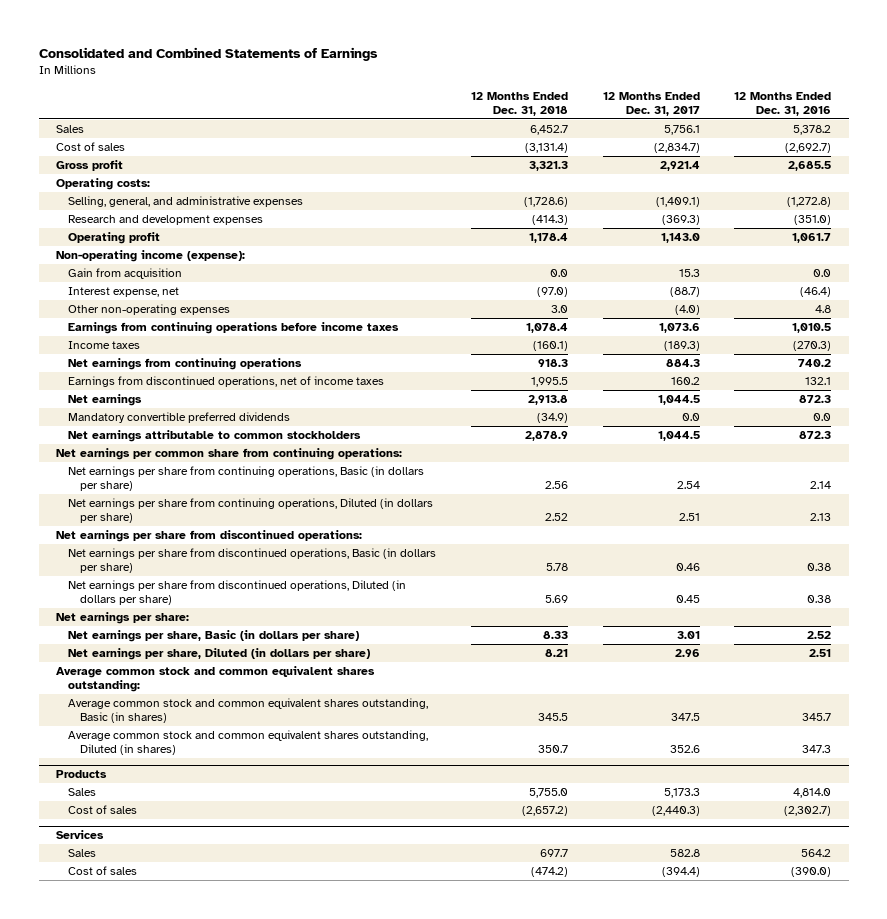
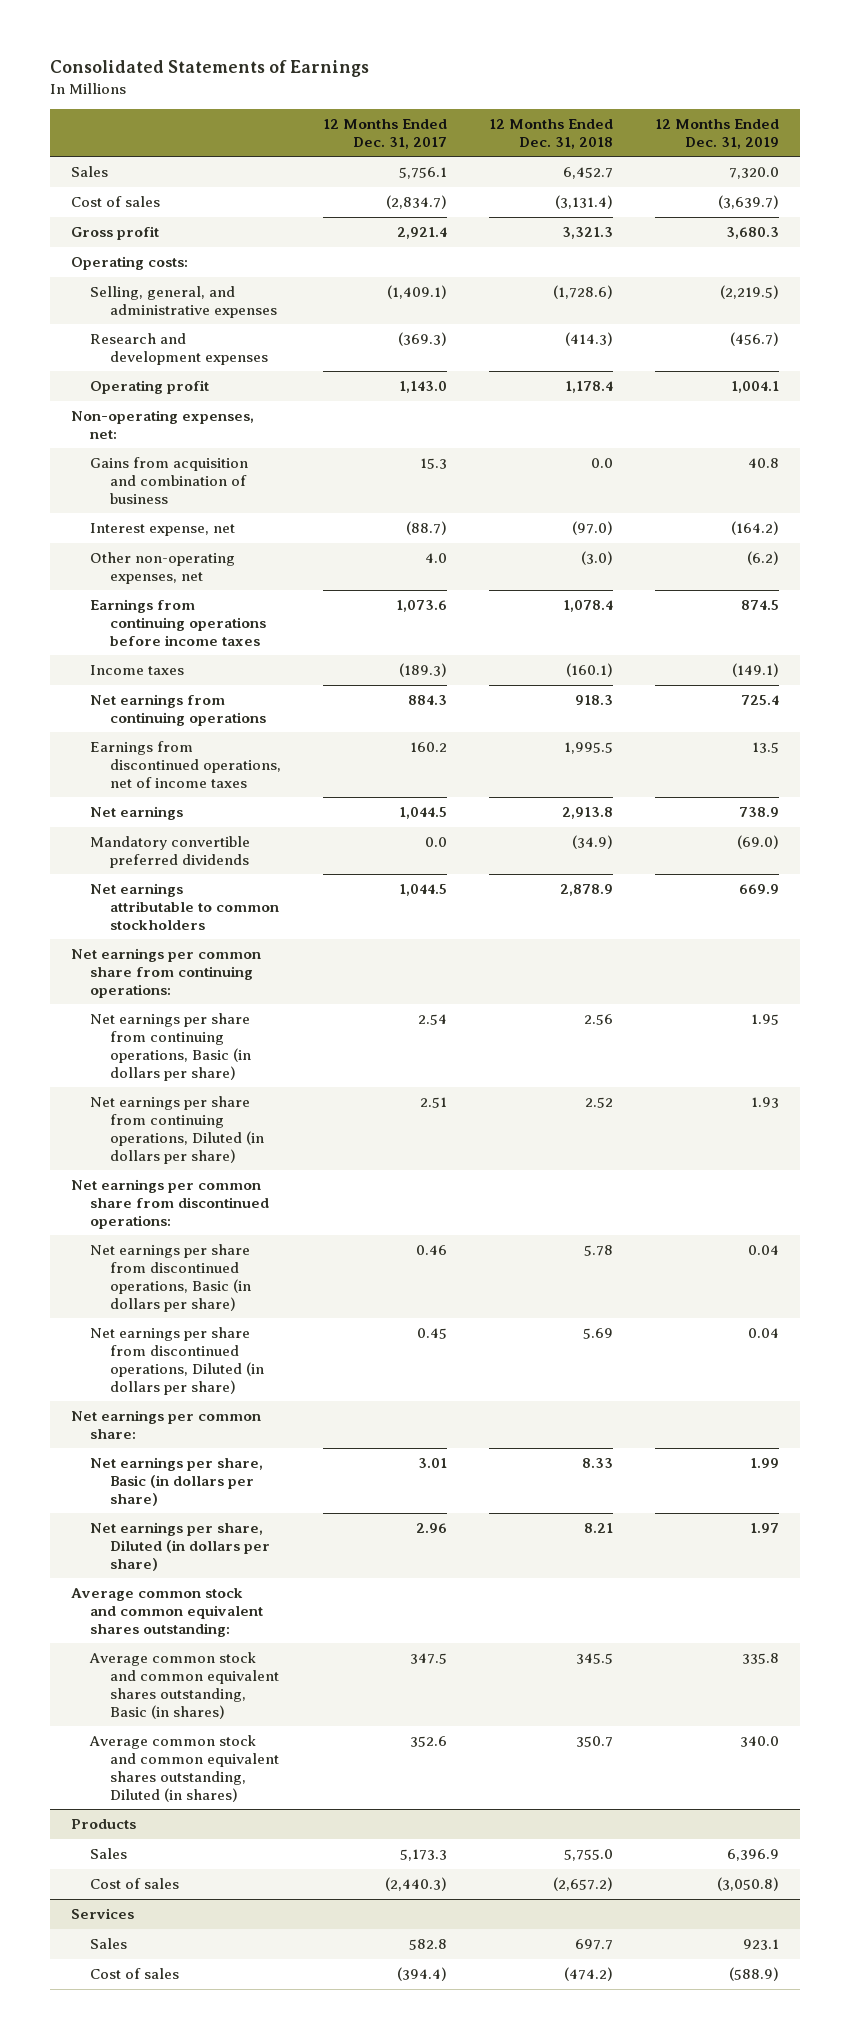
- Consolidated and Combined Statements of Earnings
+ Consolidated Statements of Earnings
- | 12 Months Ended Dec. 31, 2018 | 12 Months Ended Dec. 31, 2017 | 12 Months Ended Dec. 31, 2016
+ | 12 Months Ended Dec. 31, 2017 | 12 Months Ended Dec. 31, 2018 | 12 Months Ended Dec. 31, 2019
- Non-operating income (expense):
- Gain from acquisition | 0.0 | 15.3 | 0.0
+ Non-operating expenses, net:
+ Gains from acquisition and combination of business | 15.3 | 0.0 | 40.8
- Other non-operating expenses | 3.0 | (4.0) | 4.8
+ Other non-operating expenses, net | 4.0 | (3.0) | (6.2)
- Net earnings per share from discontinued operations:
+ Net earnings per common share from discontinued operations:
- Net earnings per share:
+ Net earnings per common share:

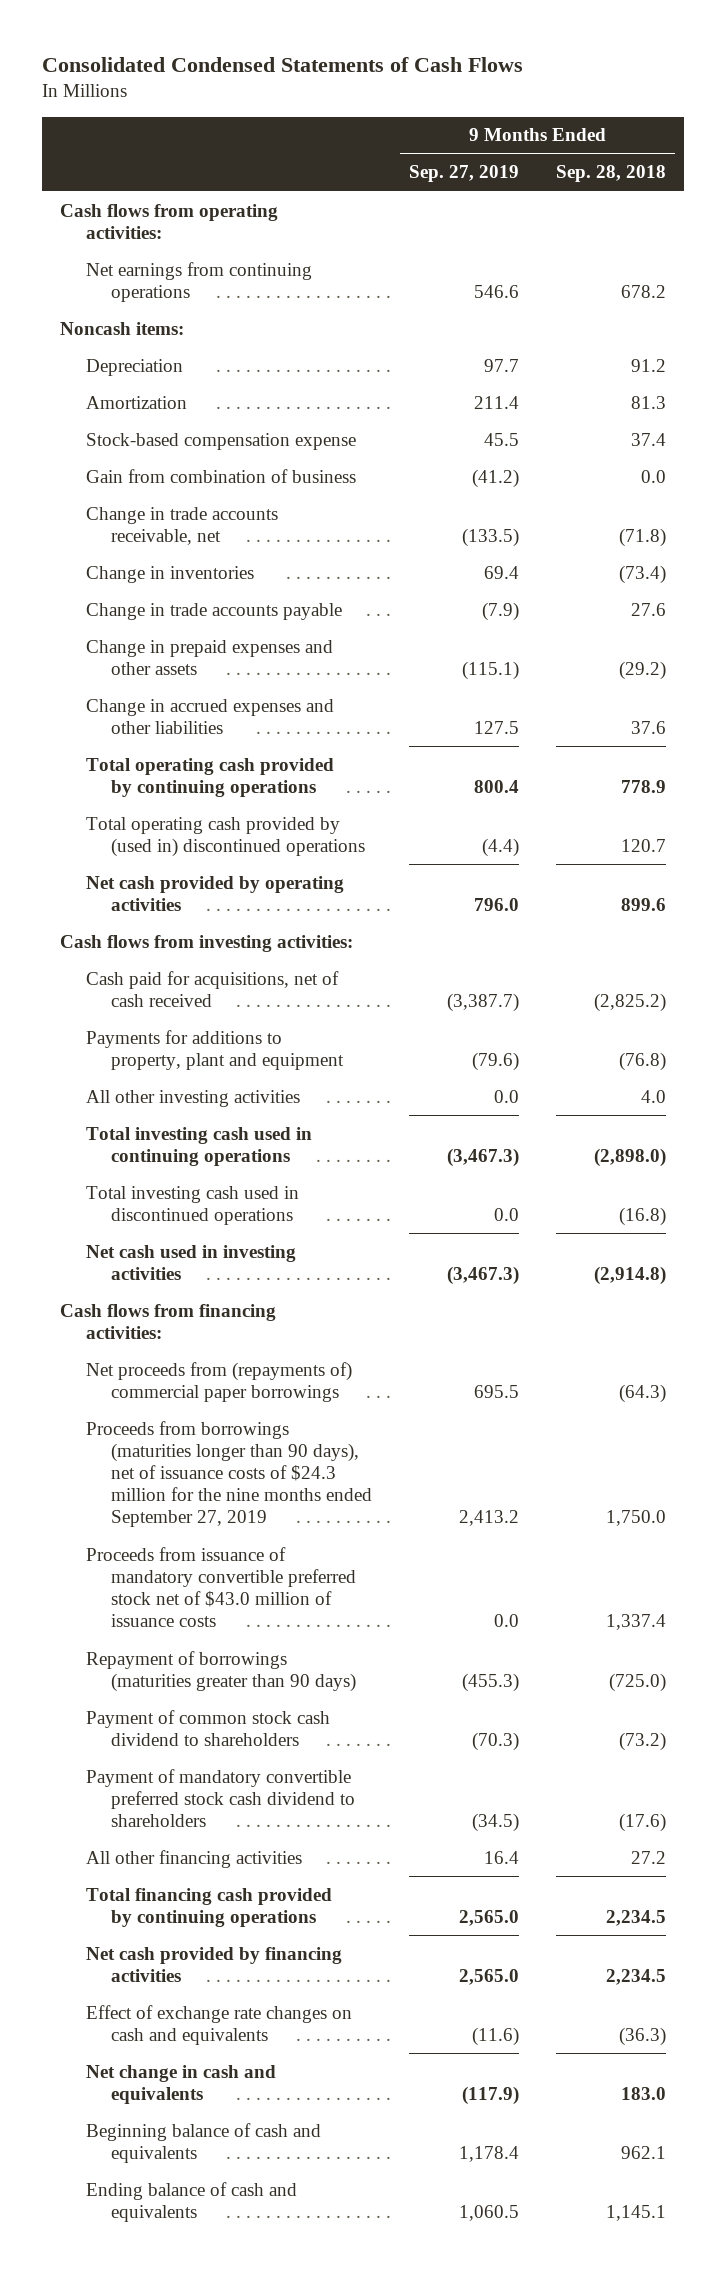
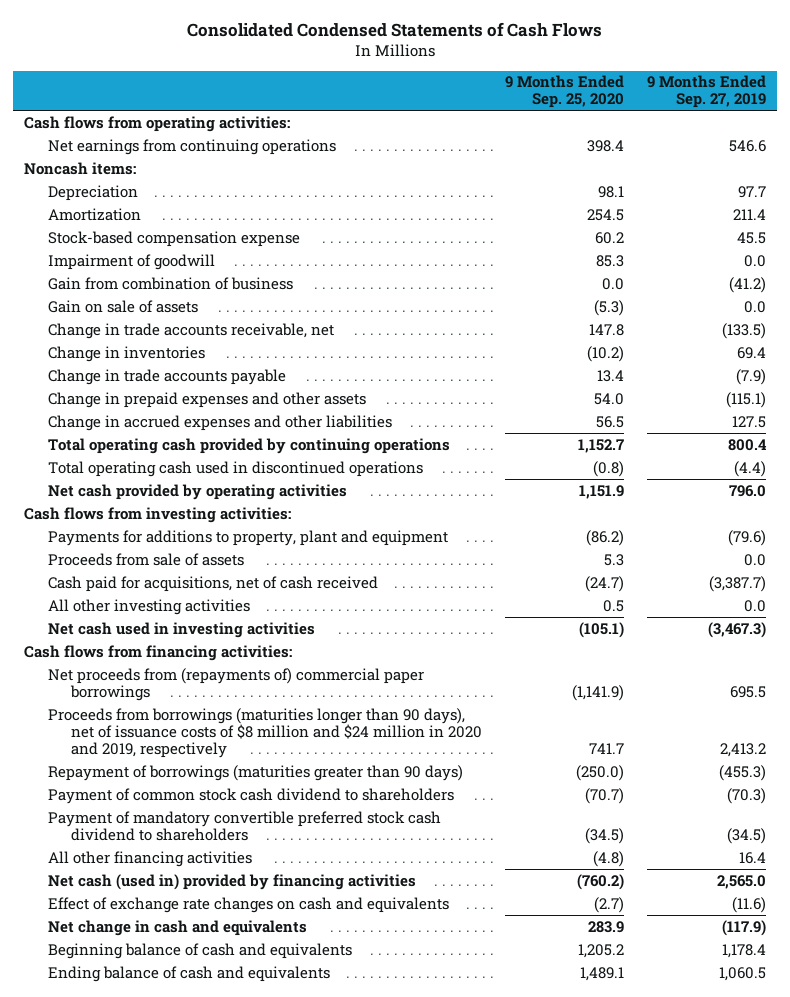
- | 9 Months Ended Sep. 27, 2019 | 9 Months Ended Sep. 28, 2018
+ | 9 Months Ended Sep. 25, 2020 | 9 Months Ended Sep. 27, 2019
+ Impairment of goodwill | 85.3 | 0.0
+ Gain on sale of assets | (5.3) | 0.0
- Total operating cash provided by (used in) discontinued operations | (4.4) | 120.7
+ Total operating cash used in discontinued operations | (0.8) | (4.4)
+ Proceeds from sale of assets | 5.3 | 0.0
moved down: Cash paid for acquisitions, net of cash received | (24.7) | (3,387.7)
- Total investing cash used in continuing operations | (3,467.3) | (2,898.0)
- Total investing cash used in discontinued operations | 0.0 | (16.8)
- Proceeds from borrowings (maturities longer than 90 days), net of issuance costs of $24.3 million for the nine months ended September 27, 2019 | 2,413.2 | 1,750.0
- Proceeds from issuance of mandatory convertible preferred stock net of $43.0 million of issuance costs | 0.0 | 1,337.4
+ Proceeds from borrowings (maturities longer than 90 days), net of issuance costs of $8 million and $24 million in 2020 and 2019, respectively | 741.7 | 2,413.2
- Total financing cash provided by continuing operations | 2,565.0 | 2,234.5
- Net cash provided by financing activities | 2,565.0 | 2,234.5
+ Net cash (used in) provided by financing activities | (760.2) | 2,565.0

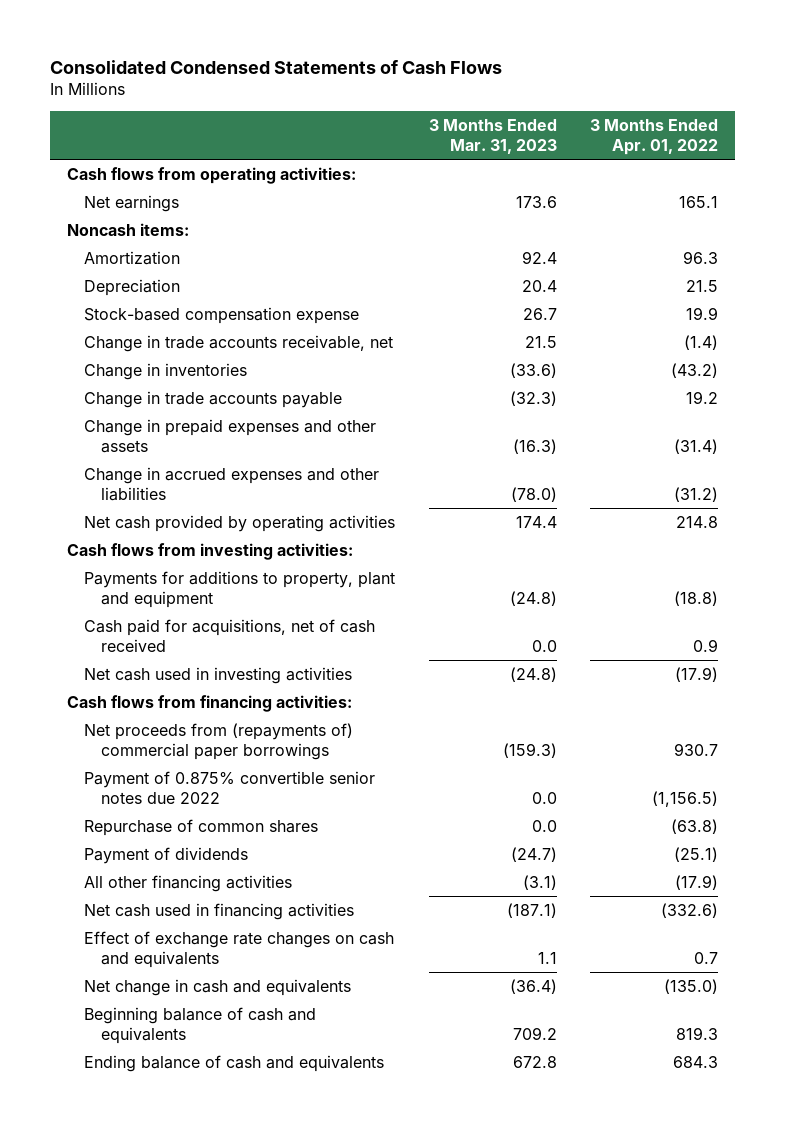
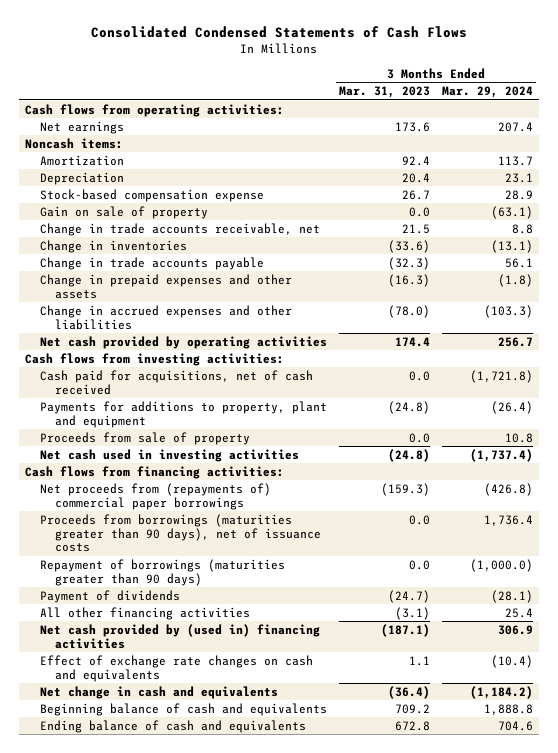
- | 3 Months Ended Mar. 31, 2023 | 3 Months Ended Apr. 01, 2022
+ | 3 Months Ended Mar. 31, 2023 | 3 Months Ended Mar. 29, 2024
+ Gain on sale of property | 0.0 | (63.1)
moved down: Payments for additions to property, plant and equipment | (24.8) | (26.4)
+ Proceeds from sale of property | 0.0 | 10.8
- Payment of 0.875% convertible senior notes due 2022 | 0.0 | (1,156.5)
- Repurchase of common shares | 0.0 | (63.8)
+ Proceeds from borrowings (maturities greater than 90 days), net of issuance costs | 0.0 | 1,736.4
+ Repayment of borrowings (maturities greater than 90 days) | 0.0 | (1,000.0)
- Net cash used in financing activities | (187.1) | (332.6)
+ Net cash provided by (used in) financing activities | (187.1) | 306.9

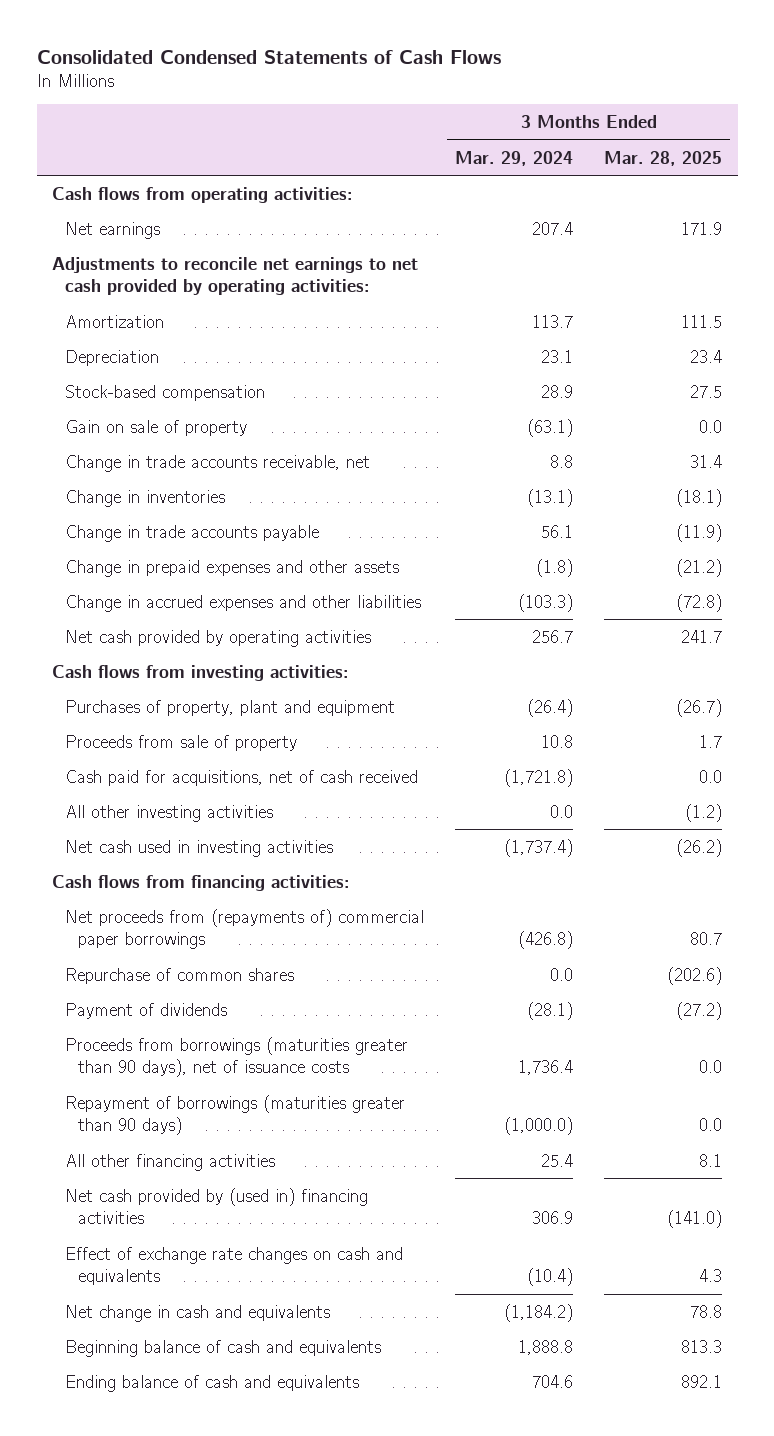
- | 3 Months Ended Mar. 31, 2023 | 3 Months Ended Mar. 29, 2024
+ | 3 Months Ended Mar. 29, 2024 | 3 Months Ended Mar. 28, 2025
- Noncash items:
+ Adjustments to reconcile net earnings to net cash provided by operating activities:
- Stock-based compensation expense | 26.7 | 28.9
+ Stock-based compensation | 28.9 | 27.5
- Payments for additions to property, plant and equipment | (24.8) | (26.4)
+ Purchases of property, plant and equipment | (26.4) | (26.7)
moved down: Cash paid for acquisitions, net of cash received | (1,721.8) | 0.0
+ All other investing activities | 0.0 | (1.2)
+ Repurchase of common shares | 0.0 | (202.6)
moved up: Payment of dividends | (28.1) | (27.2)

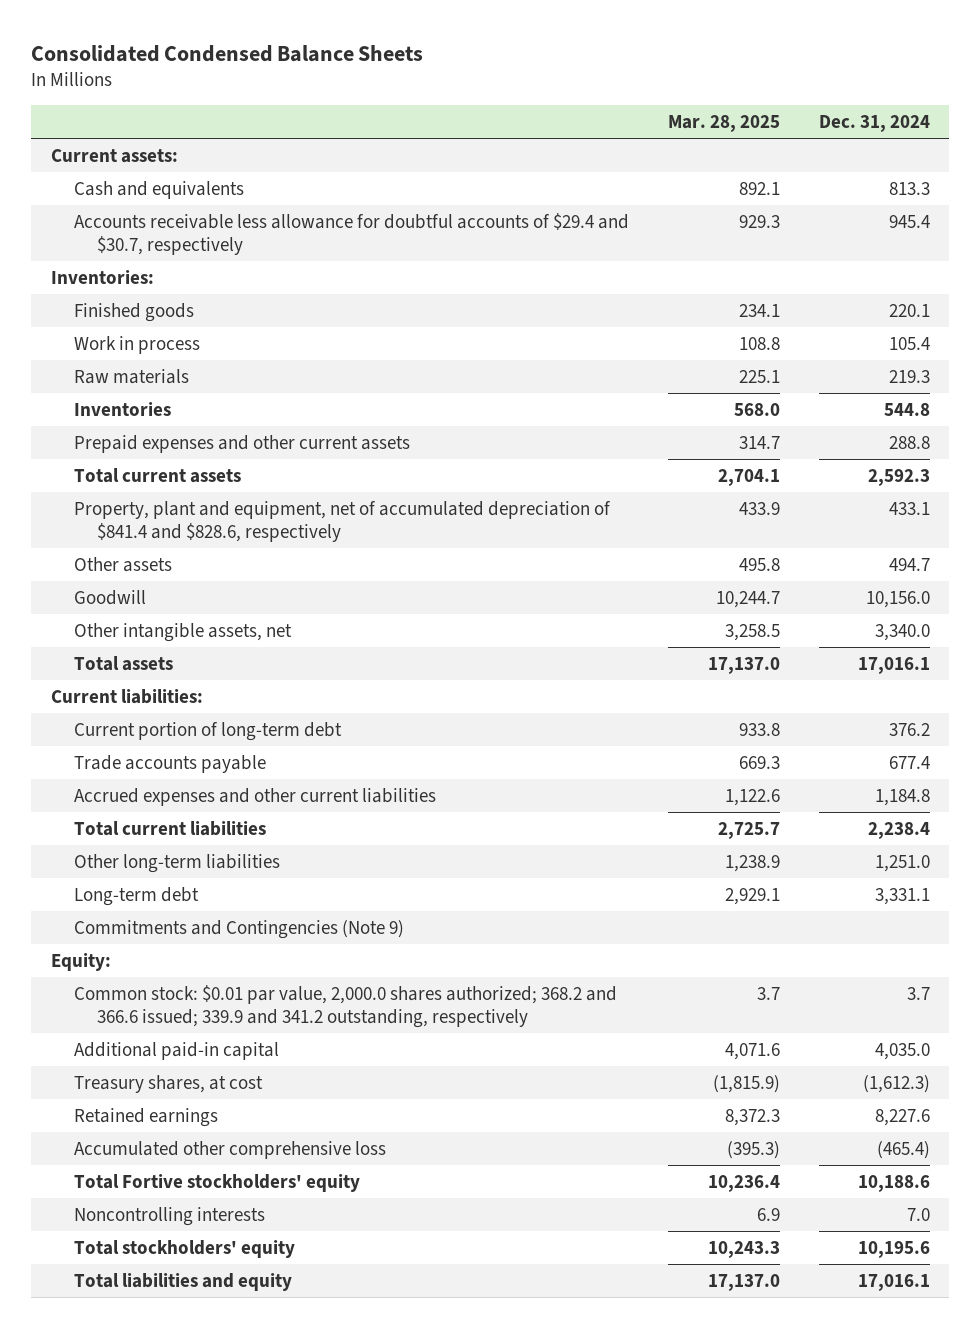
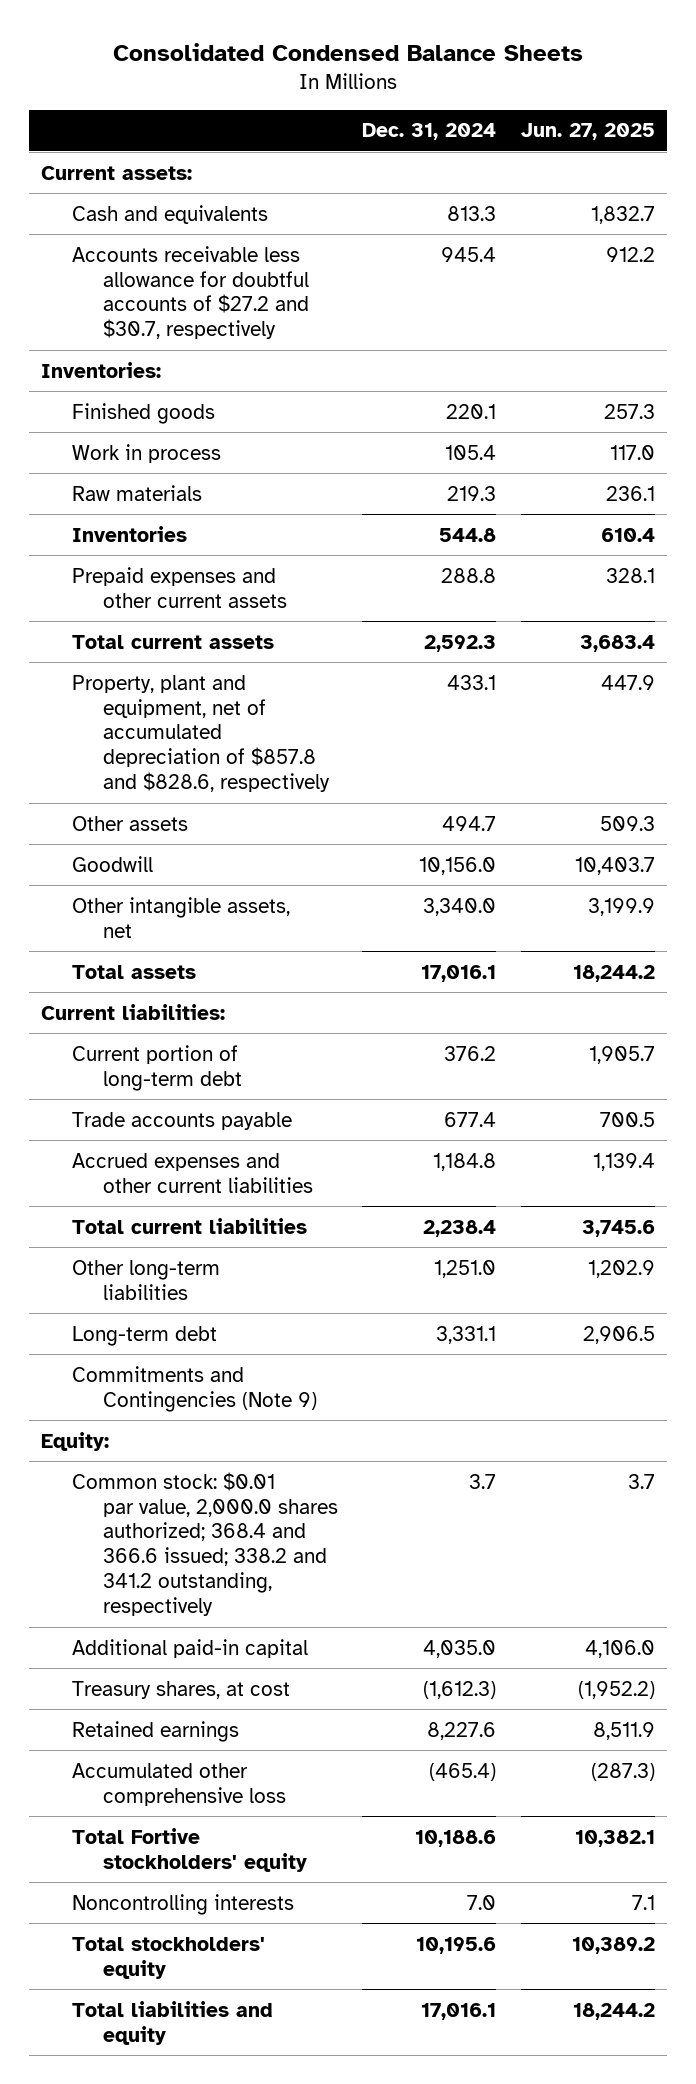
- | Mar. 28, 2025 | Dec. 31, 2024
+ | Dec. 31, 2024 | Jun. 27, 2025
- Accounts receivable less allowance for doubtful accounts of $29.4 and $30.7, respectively | 929.3 | 945.4
+ Accounts receivable less allowance for doubtful accounts of $27.2 and $30.7, respectively | 945.4 | 912.2
- Property, plant and equipment, net of accumulated depreciation of $841.4 and $828.6, respectively | 433.9 | 433.1
+ Property, plant and equipment, net of accumulated depreciation of $857.8 and $828.6, respectively | 433.1 | 447.9
- Common stock: $0.01 par value, 2,000.0 shares authorized; 368.2 and 366.6 issued; 339.9 and 341.2 outstanding, respectively | 3.7 | 3.7
+ Common stock: $0.01 par value, 2,000.0 shares authorized; 368.4 and 366.6 issued; 338.2 and 341.2 outstanding, respectively | 3.7 | 3.7

